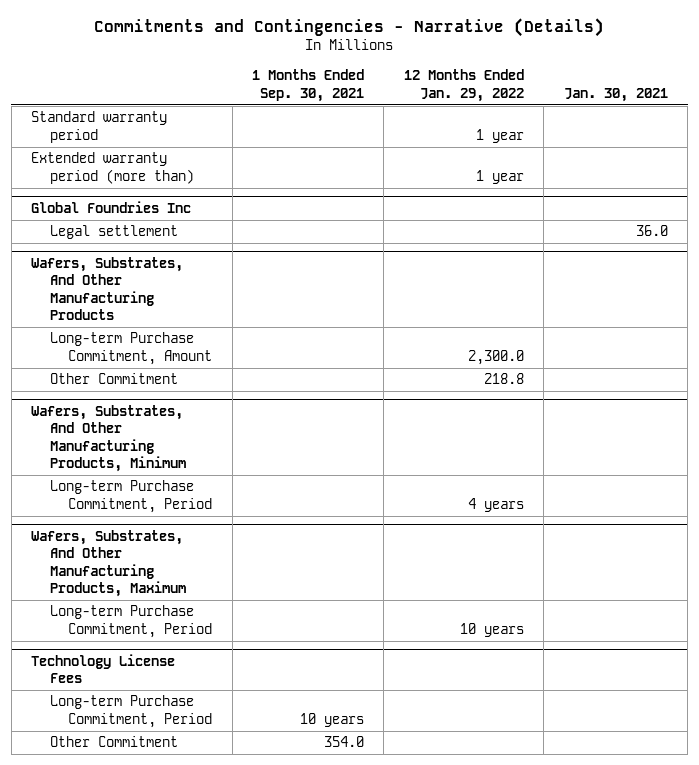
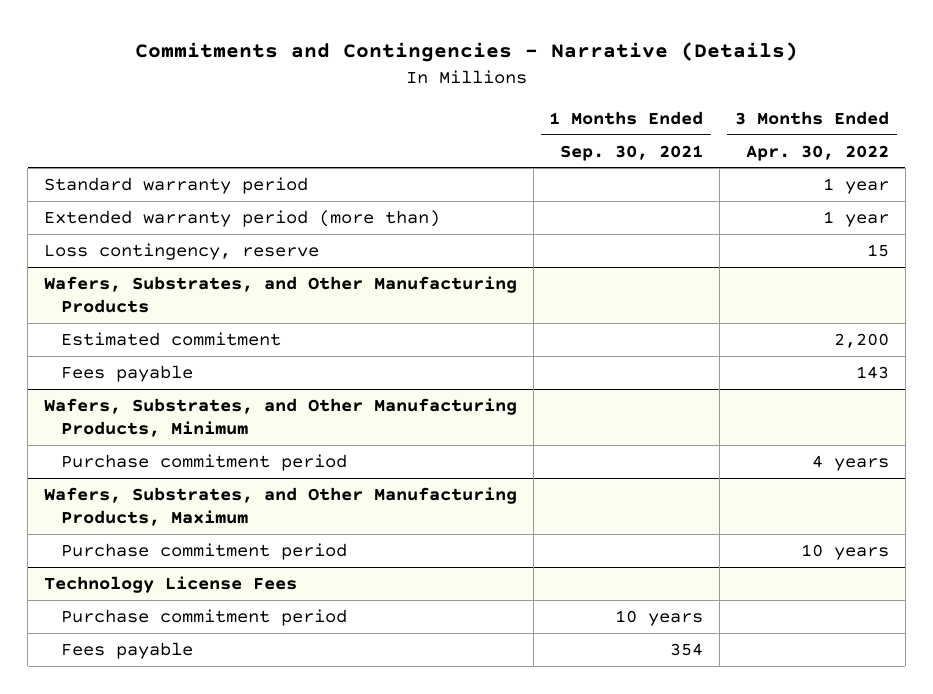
- | 1 Months Ended Sep. 30, 2021 | 12 Months Ended Jan. 29, 2022 | Jan. 30, 2021
+ | 1 Months Ended Sep. 30, 2021 | 3 Months Ended Apr. 30, 2022
- Global Foundries Inc
- Legal settlement | | | 36.0
- Wafers, Substrates, And Other Manufacturing Products
- Long-term Purchase Commitment, Amount | | 2,300.0 |
- Other Commitment | | 218.8 |
- Wafers, Substrates, And Other Manufacturing Products, Minimum
- Long-term Purchase Commitment, Period | | 4 years |
- Wafers, Substrates, And Other Manufacturing Products, Maximum
- Long-term Purchase Commitment, Period | | 10 years |
+ Loss contingency, reserve | | 15
+ Wafers, Substrates, and Other Manufacturing Products
+ Estimated commitment | | 2,200
+ Fees payable | | 143
+ Wafers, Substrates, and Other Manufacturing Products, Minimum
+ Purchase commitment period | | 4 years
+ Wafers, Substrates, and Other Manufacturing Products, Maximum
+ Purchase commitment period | | 10 years
@ Technology License Fees
- Long-term Purchase Commitment, Period | 10 years | |
- Other Commitment | 354.0 | |
+ Purchase commitment period | 10 years |
+ Fees payable | 354 |

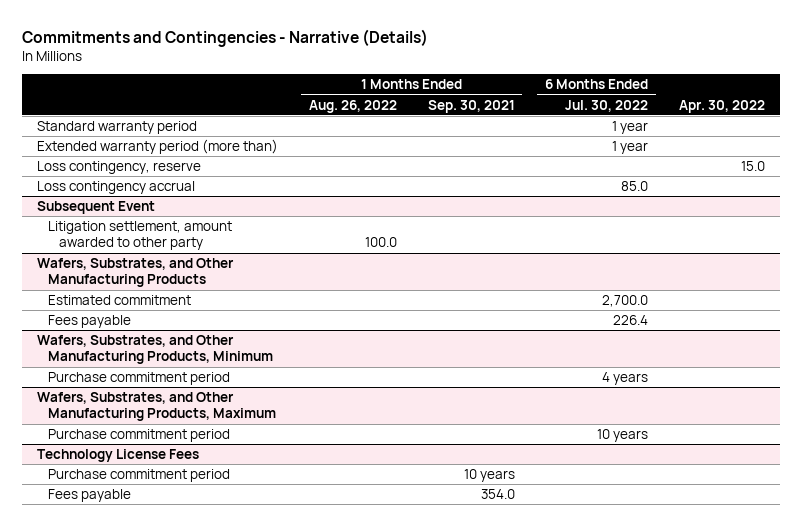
- | 1 Months Ended Sep. 30, 2021 | 3 Months Ended Apr. 30, 2022
+ | 1 Months Ended Aug. 26, 2022 | 1 Months Ended Sep. 30, 2021 | 6 Months Ended Jul. 30, 2022 | Apr. 30, 2022
+ Loss contingency accrual | | | 85.0 |
+ Subsequent Event
+ Litigation settlement, amount awarded to other party | 100.0 | | |
@ Technology License Fees
- Fees payable | 354 |
+ Fees payable | | 354.0 | |

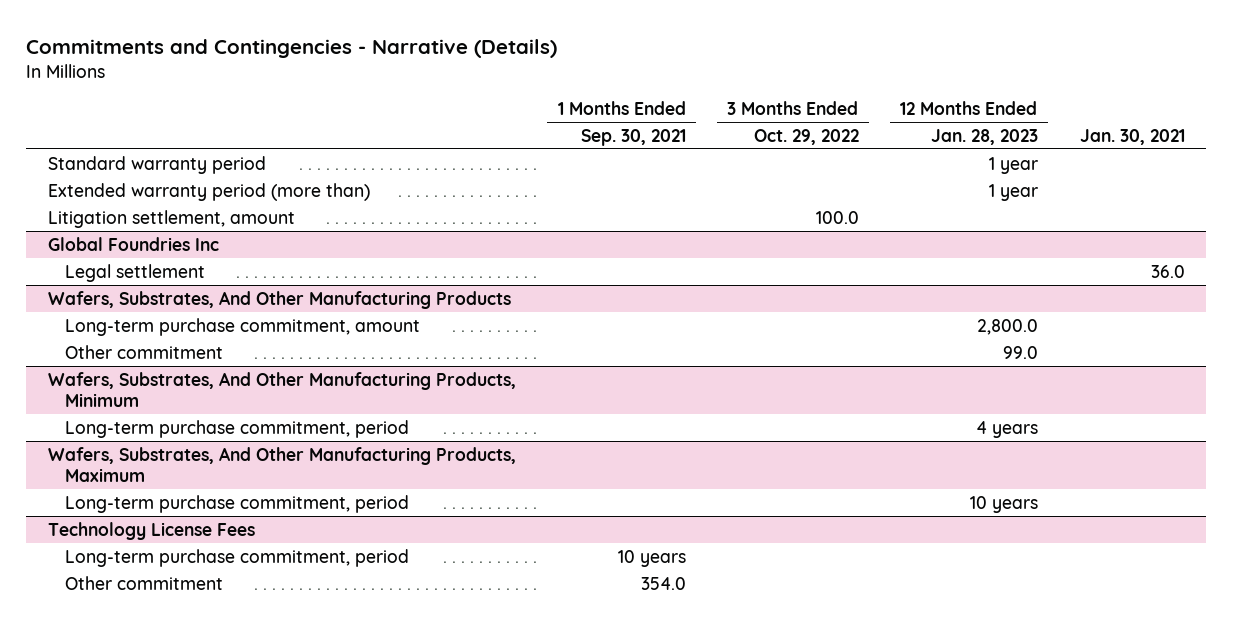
- | 1 Months Ended Aug. 26, 2022 | 1 Months Ended Sep. 30, 2021 | 6 Months Ended Jul. 30, 2022 | Apr. 30, 2022
+ | 1 Months Ended Sep. 30, 2021 | 3 Months Ended Oct. 29, 2022 | 12 Months Ended Jan. 28, 2023 | Jan. 30, 2021
- Loss contingency, reserve | | | | 15.0
- Loss contingency accrual | | | 85.0 |
- Subsequent Event
- Litigation settlement, amount awarded to other party | 100.0 | | |
- Wafers, Substrates, and Other Manufacturing Products
- Estimated commitment | | | 2,700.0 |
- Fees payable | | | 226.4 |
- Wafers, Substrates, and Other Manufacturing Products, Minimum
- Purchase commitment period | | | 4 years |
- Wafers, Substrates, and Other Manufacturing Products, Maximum
- Purchase commitment period | | | 10 years |
+ Litigation settlement, amount | | 100.0 | |
+ Global Foundries Inc
+ Legal settlement | | | | 36.0
+ Wafers, Substrates, And Other Manufacturing Products
+ Long-term purchase commitment, amount | | | 2,800.0 |
+ Other commitment | | | 99.0 |
+ Wafers, Substrates, And Other Manufacturing Products, Minimum
+ Long-term purchase commitment, period | | | 4 years |
+ Wafers, Substrates, And Other Manufacturing Products, Maximum
+ Long-term purchase commitment, period | | | 10 years |
@ Technology License Fees
- Purchase commitment period | | 10 years | |
- Fees payable | | 354.0 | |
+ Long-term purchase commitment, period | 10 years | | |
+ Other commitment | 354.0 | | |

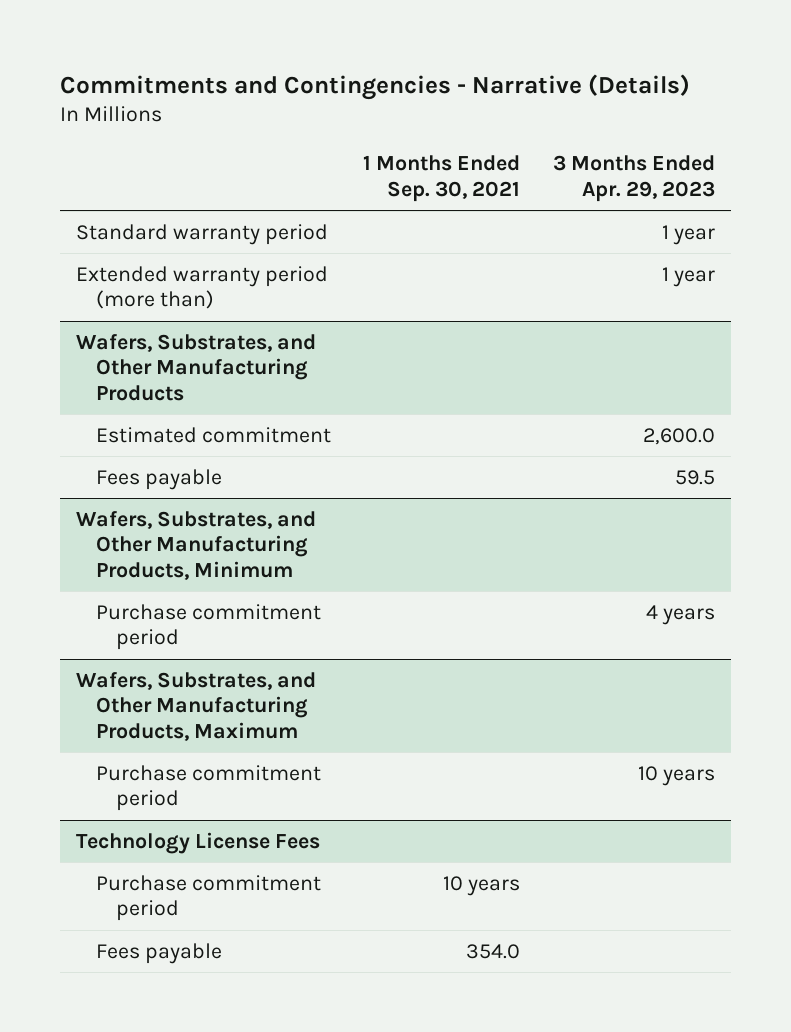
- | 1 Months Ended Sep. 30, 2021 | 3 Months Ended Oct. 29, 2022 | 12 Months Ended Jan. 28, 2023 | Jan. 30, 2021
+ | 1 Months Ended Sep. 30, 2021 | 3 Months Ended Apr. 29, 2023
- Litigation settlement, amount | | 100.0 | |
- Global Foundries Inc
- Legal settlement | | | | 36.0
- Wafers, Substrates, And Other Manufacturing Products
- Long-term purchase commitment, amount | | | 2,800.0 |
- Other commitment | | | 99.0 |
- Wafers, Substrates, And Other Manufacturing Products, Minimum
- Long-term purchase commitment, period | | | 4 years |
- Wafers, Substrates, And Other Manufacturing Products, Maximum
- Long-term purchase commitment, period | | | 10 years |
+ Wafers, Substrates, and Other Manufacturing Products
+ Estimated commitment | | 2,600.0
+ Fees payable | | 59.5
+ Wafers, Substrates, and Other Manufacturing Products, Minimum
+ Purchase commitment period | | 4 years
+ Wafers, Substrates, and Other Manufacturing Products, Maximum
+ Purchase commitment period | | 10 years
@ Technology License Fees
- Long-term purchase commitment, period | 10 years | | |
- Other commitment | 354.0 | | |
+ Purchase commitment period | 10 years |
+ Fees payable | 354.0 |

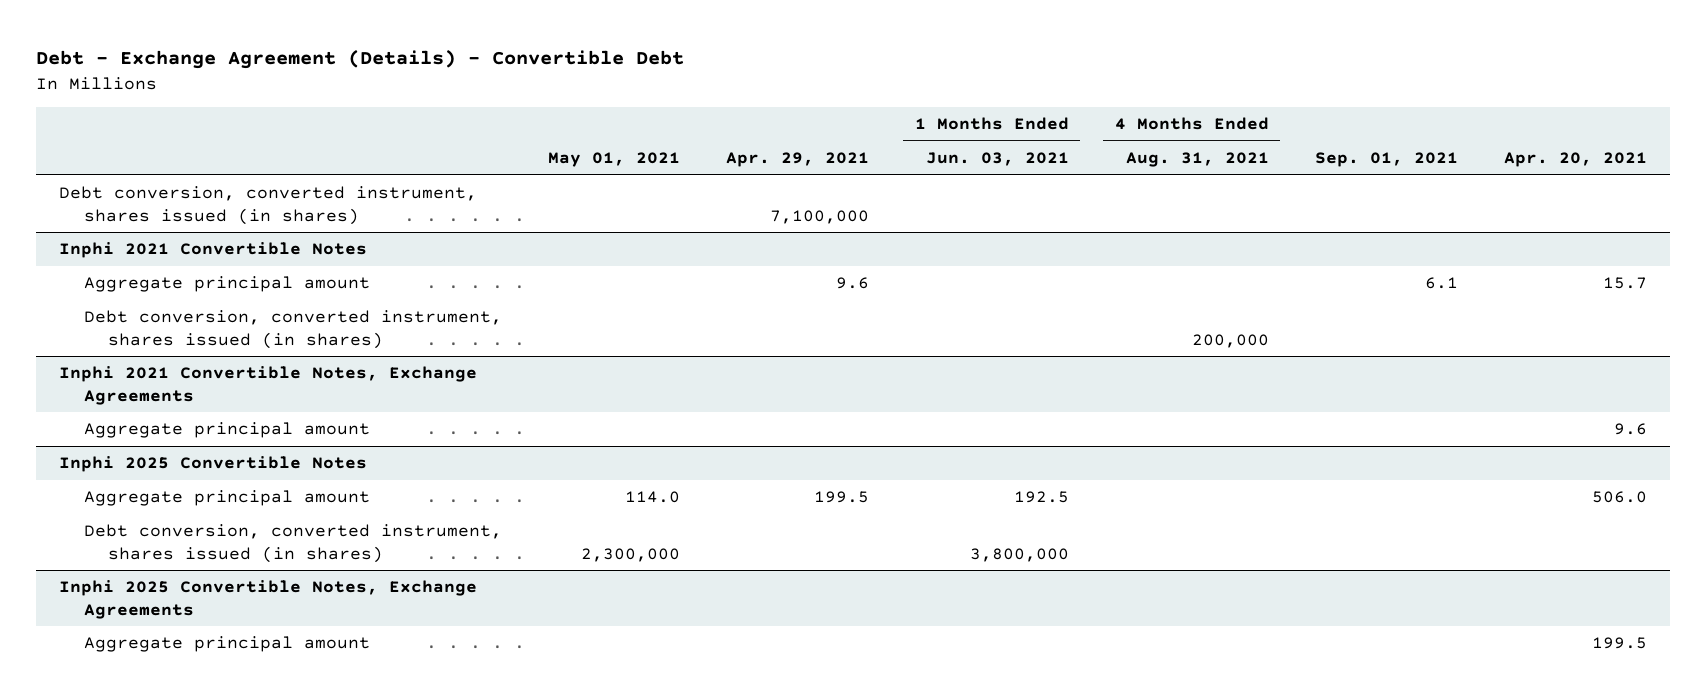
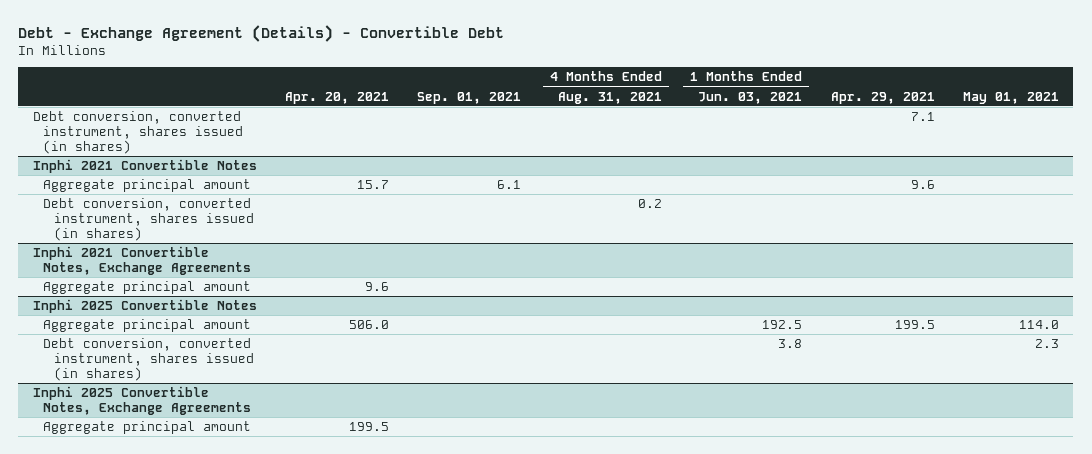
- | May 01, 2021 | Apr. 29, 2021 | 1 Months Ended Jun. 03, 2021 | 4 Months Ended Aug. 31, 2021 | Sep. 01, 2021 | Apr. 20, 2021
+ | Apr. 20, 2021 | Sep. 01, 2021 | 4 Months Ended Aug. 31, 2021 | 1 Months Ended Jun. 03, 2021 | Apr. 29, 2021 | May 01, 2021
- Debt conversion, converted instrument, shares issued (in shares) | | 7,100,000 | | | |
+ Debt conversion, converted instrument, shares issued (in shares) | | | | | 7.1 |
@ Inphi 2021 Convertible Notes
- Debt conversion, converted instrument, shares issued (in shares) | | | | 200,000 | |
+ Debt conversion, converted instrument, shares issued (in shares) | | | 0.2 | | |
@ Inphi 2025 Convertible Notes
- Debt conversion, converted instrument, shares issued (in shares) | 2,300,000 | | 3,800,000 | | |
+ Debt conversion, converted instrument, shares issued (in shares) | | | | 3.8 | | 2.3

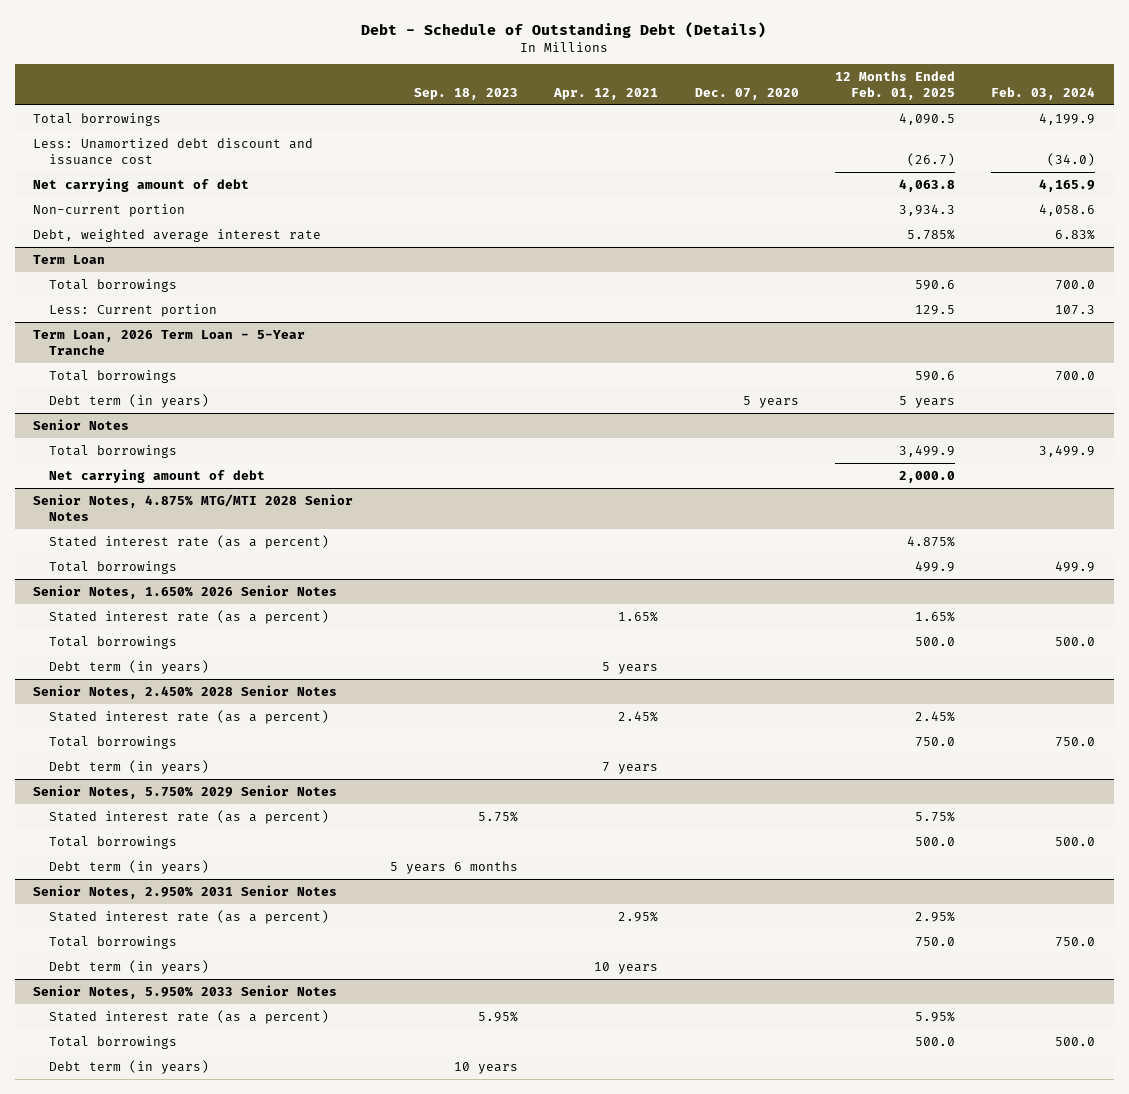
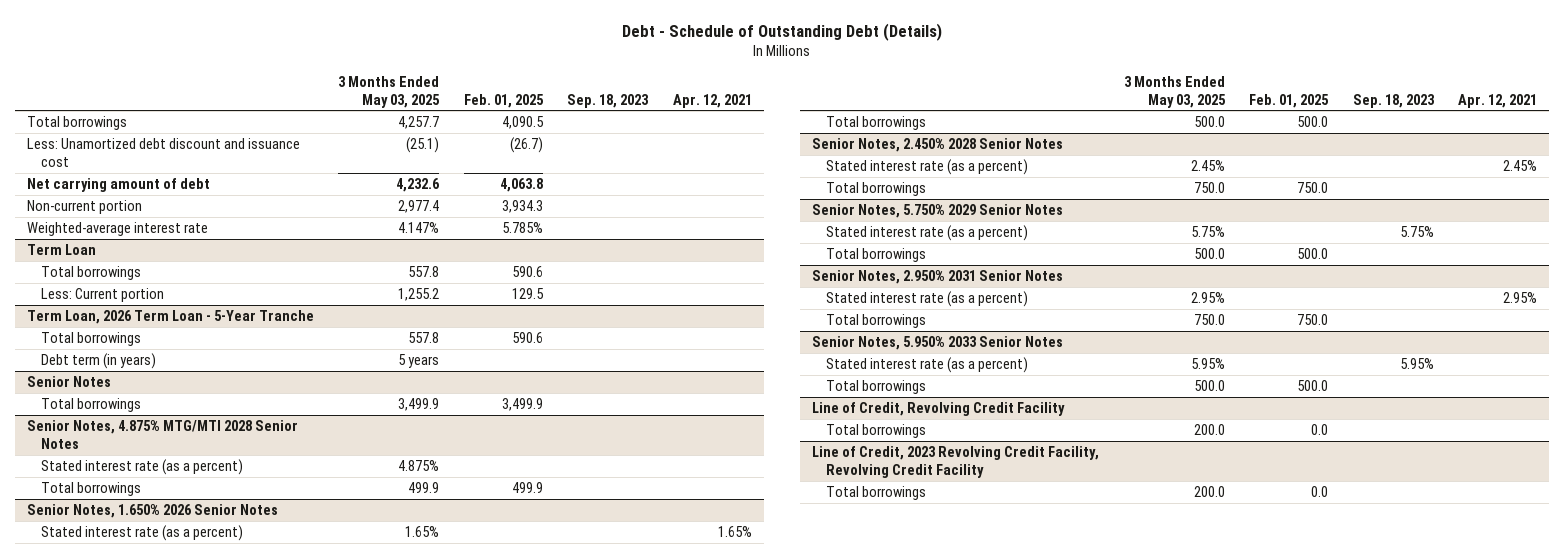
- | Sep. 18, 2023 | Apr. 12, 2021 | Dec. 07, 2020 | 12 Months Ended Feb. 01, 2025 | Feb. 03, 2024
+ | 3 Months Ended May 03, 2025 | Feb. 01, 2025 | Sep. 18, 2023 | Apr. 12, 2021
- Debt, weighted average interest rate | | | | 5.785% | 6.83%
+ Weighted-average interest rate | 4.147% | 5.785% | |
@ Senior Notes
- Net carrying amount of debt | | | | 2,000.0 |
@ Senior Notes, 1.650% 2026 Senior Notes
- Debt term (in years) | | 5 years | | |
@ Senior Notes, 2.450% 2028 Senior Notes
- Debt term (in years) | | 7 years | | |
@ Senior Notes, 5.750% 2029 Senior Notes
- Debt term (in years) | 5 years 6 months | | | |
@ Senior Notes, 2.950% 2031 Senior Notes
- Debt term (in years) | | 10 years | | |
@ Senior Notes, 5.950% 2033 Senior Notes
- Debt term (in years) | 10 years | | | |
+ Line of Credit, Revolving Credit Facility
+ Total borrowings | 200.0 | 0.0 | |
+ Line of Credit, 2023 Revolving Credit Facility, Revolving Credit Facility
+ Total borrowings | 200.0 | 0.0 | |

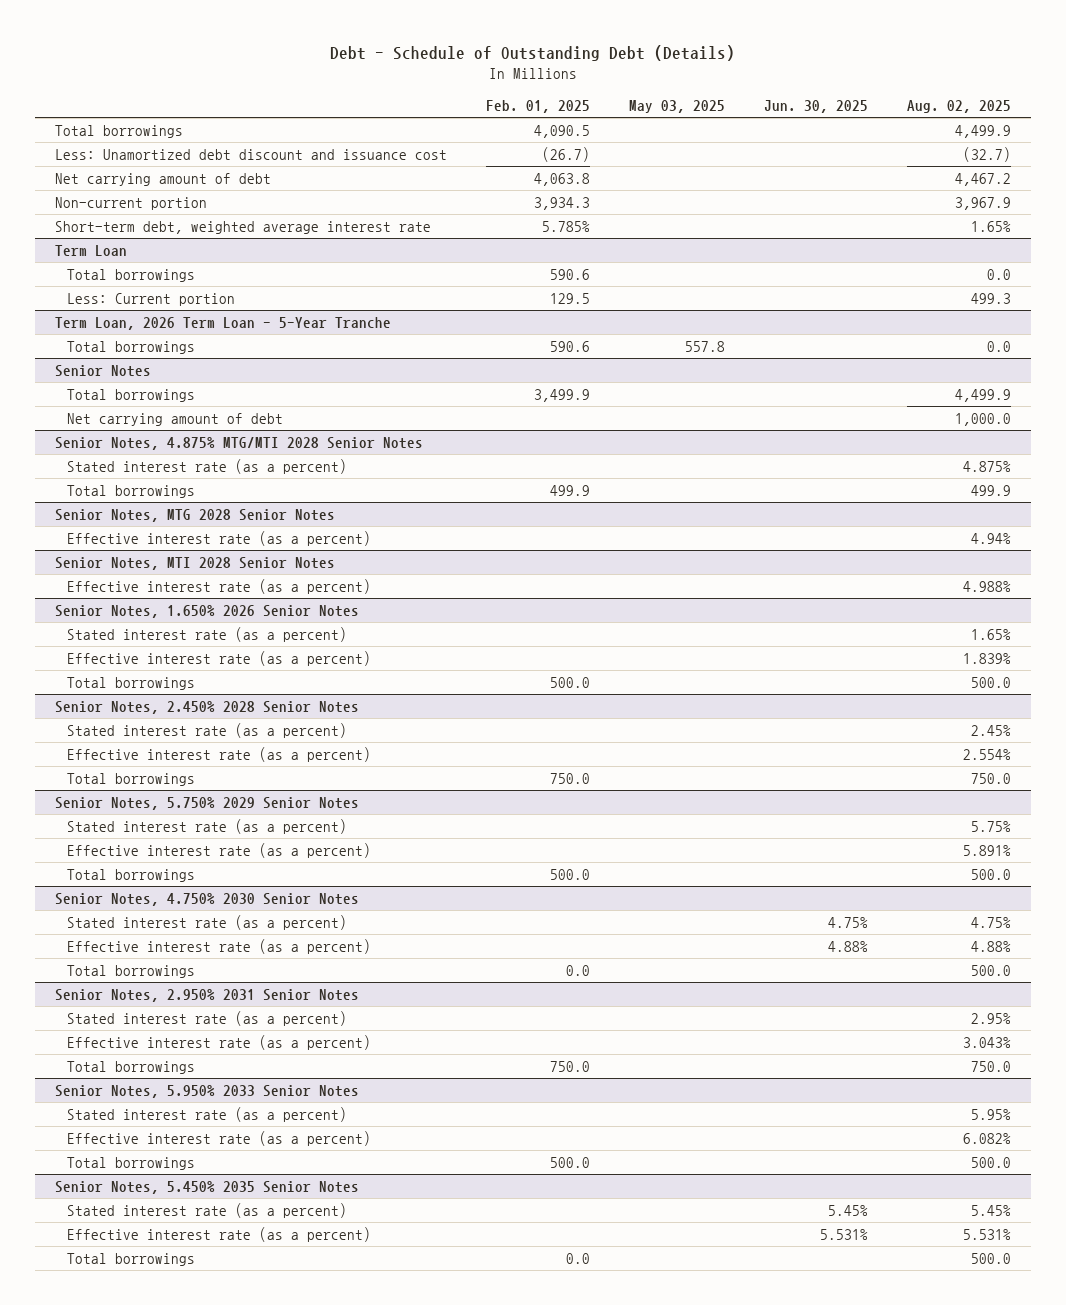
- | 3 Months Ended May 03, 2025 | Feb. 01, 2025 | Sep. 18, 2023 | Apr. 12, 2021
+ | Feb. 01, 2025 | May 03, 2025 | Jun. 30, 2025 | Aug. 02, 2025
- Weighted-average interest rate | 4.147% | 5.785% | |
+ Short-term debt, weighted average interest rate | 5.785% | | | 1.65%
@ Term Loan, 2026 Term Loan - 5-Year Tranche
- Debt term (in years) | 5 years | | |
@ Senior Notes
+ Net carrying amount of debt | | | | 1,000.0
+ Senior Notes, MTG 2028 Senior Notes
+ Effective interest rate (as a percent) | | | | 4.94%
+ Senior Notes, MTI 2028 Senior Notes
+ Effective interest rate (as a percent) | | | | 4.988%
@ Senior Notes, 1.650% 2026 Senior Notes
+ Effective interest rate (as a percent) | | | | 1.839%
@ Senior Notes, 2.450% 2028 Senior Notes
+ Effective interest rate (as a percent) | | | | 2.554%
@ Senior Notes, 5.750% 2029 Senior Notes
+ Effective interest rate (as a percent) | | | | 5.891%
+ Senior Notes, 4.750% 2030 Senior Notes
+ Stated interest rate (as a percent) | | | 4.75% | 4.75%
+ Effective interest rate (as a percent) | | | 4.88% | 4.88%
+ Total borrowings | 0.0 | | | 500.0
@ Senior Notes, 2.950% 2031 Senior Notes
+ Effective interest rate (as a percent) | | | | 3.043%
@ Senior Notes, 5.950% 2033 Senior Notes
+ Effective interest rate (as a percent) | | | | 6.082%
- Line of Credit, Revolving Credit Facility
- Total borrowings | 200.0 | 0.0 | |
- Line of Credit, 2023 Revolving Credit Facility, Revolving Credit Facility
- Total borrowings | 200.0 | 0.0 | |
+ Senior Notes, 5.450% 2035 Senior Notes
+ Stated interest rate (as a percent) | | | 5.45% | 5.45%
+ Effective interest rate (as a percent) | | | 5.531% | 5.531%
+ Total borrowings | 0.0 | | | 500.0

